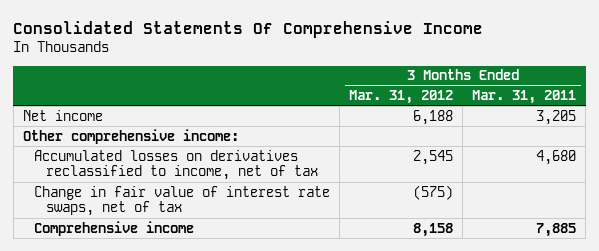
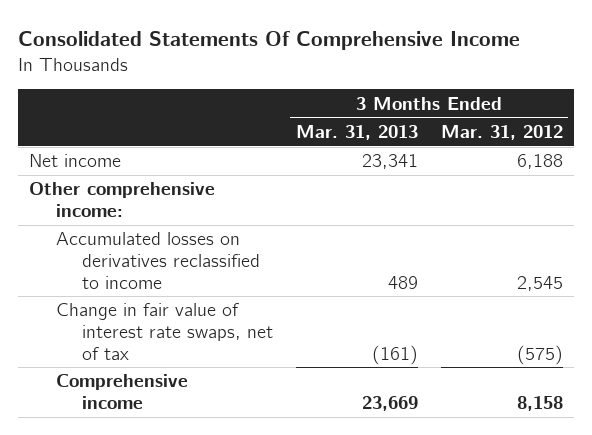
- | 3 Months Ended Mar. 31, 2012 | 3 Months Ended Mar. 31, 2011
+ | 3 Months Ended Mar. 31, 2013 | 3 Months Ended Mar. 31, 2012
- Accumulated losses on derivatives reclassified to income, net of tax | 2,545 | 4,680
+ Accumulated losses on derivatives reclassified to income | 489 | 2,545

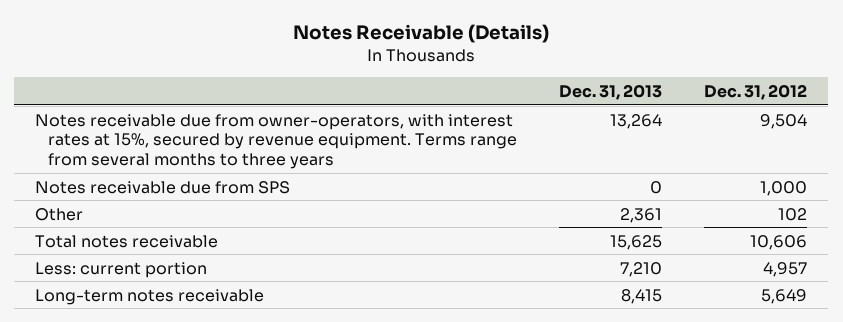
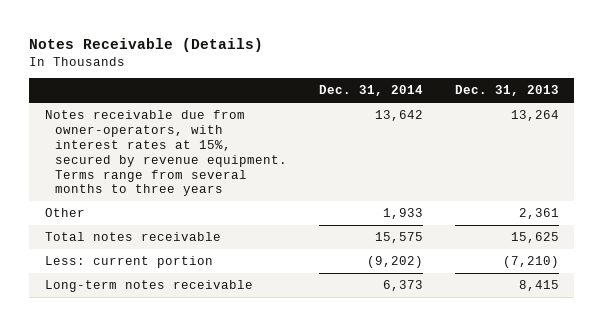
- | Dec. 31, 2013 | Dec. 31, 2012
+ | Dec. 31, 2014 | Dec. 31, 2013
- Notes receivable due from SPS | 0 | 1,000
- Less: current portion | 7,210 | 4,957
+ Less: current portion | (9,202) | (7,210)

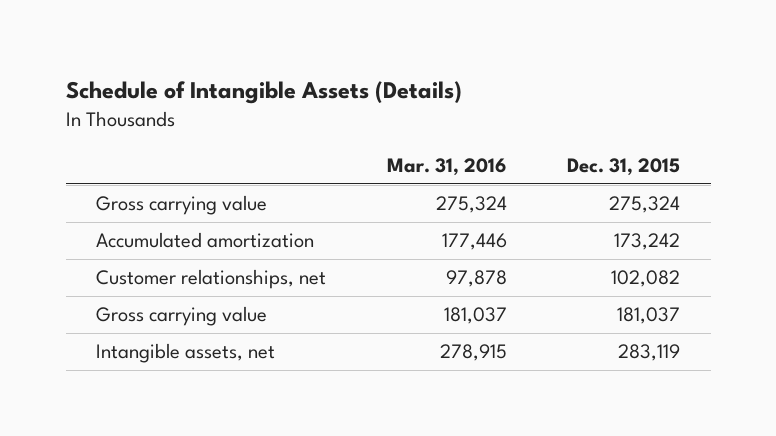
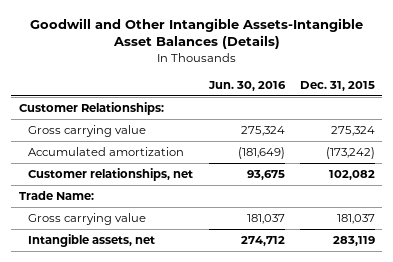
- Schedule of Intangible Assets (Details)
+ Goodwill and Other Intangible Assets-Intangible Asset Balances (Details)
- | Mar. 31, 2016 | Dec. 31, 2015
+ | Jun. 30, 2016 | Dec. 31, 2015
+ Customer Relationships:
- Accumulated amortization | 177,446 | 173,242
+ Accumulated amortization | (181,649) | (173,242)
+ Trade Name:

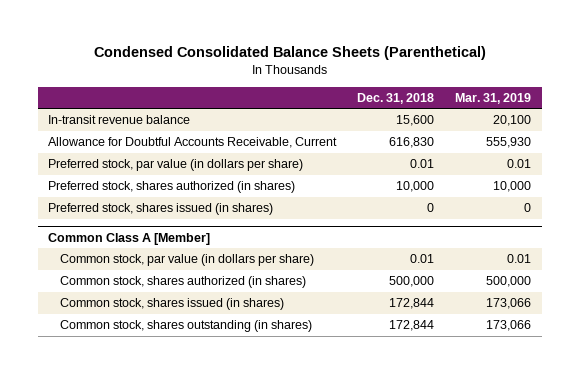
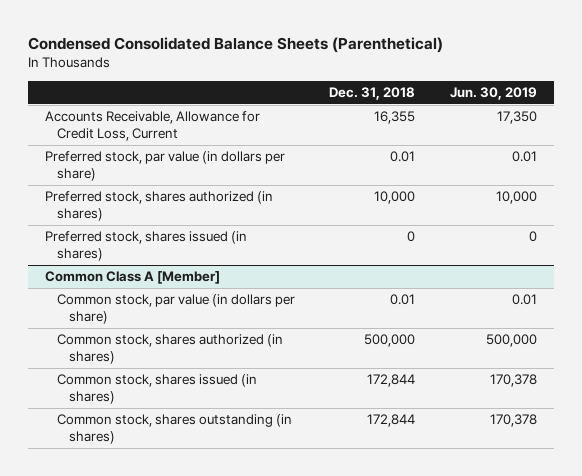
- | Dec. 31, 2018 | Mar. 31, 2019
+ | Dec. 31, 2018 | Jun. 30, 2019
- In-transit revenue balance | 15,600 | 20,100
- Allowance for Doubtful Accounts Receivable, Current | 616,830 | 555,930
+ Accounts Receivable, Allowance for Credit Loss, Current | 16,355 | 17,350

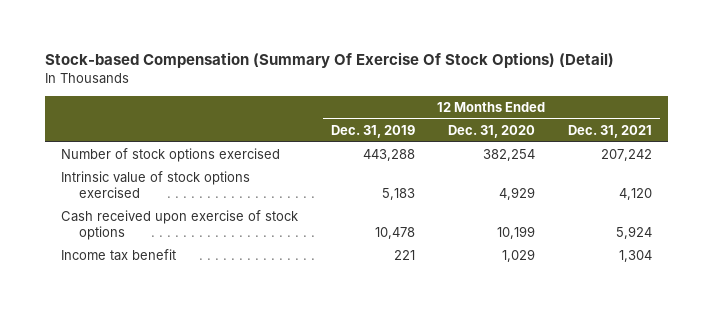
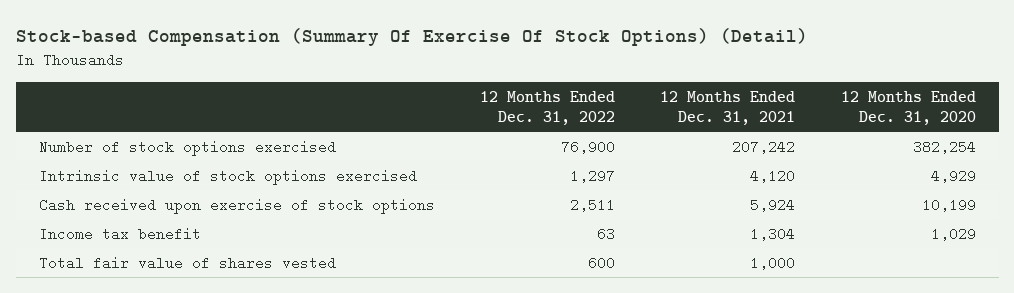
- | 12 Months Ended Dec. 31, 2019 | 12 Months Ended Dec. 31, 2020 | 12 Months Ended Dec. 31, 2021
+ | 12 Months Ended Dec. 31, 2022 | 12 Months Ended Dec. 31, 2021 | 12 Months Ended Dec. 31, 2020
+ Total fair value of shares vested | 600 | 1,000 |

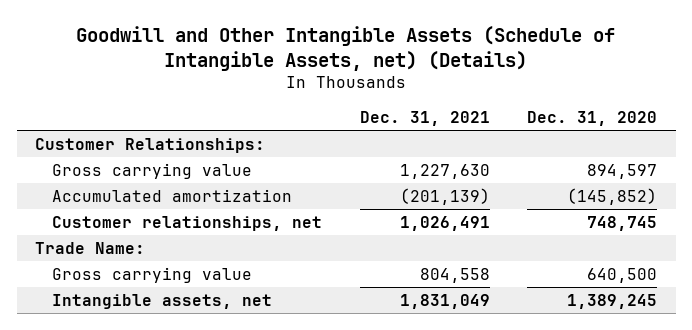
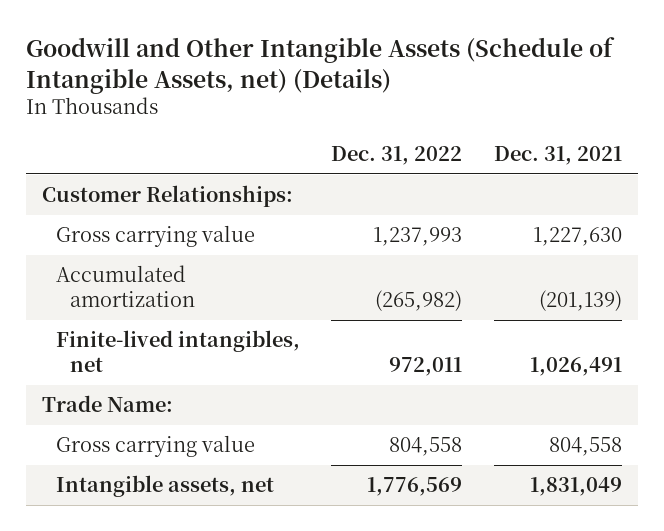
- | Dec. 31, 2021 | Dec. 31, 2020
+ | Dec. 31, 2022 | Dec. 31, 2021
- Customer relationships, net | 1,026,491 | 748,745
+ Finite-lived intangibles, net | 972,011 | 1,026,491

